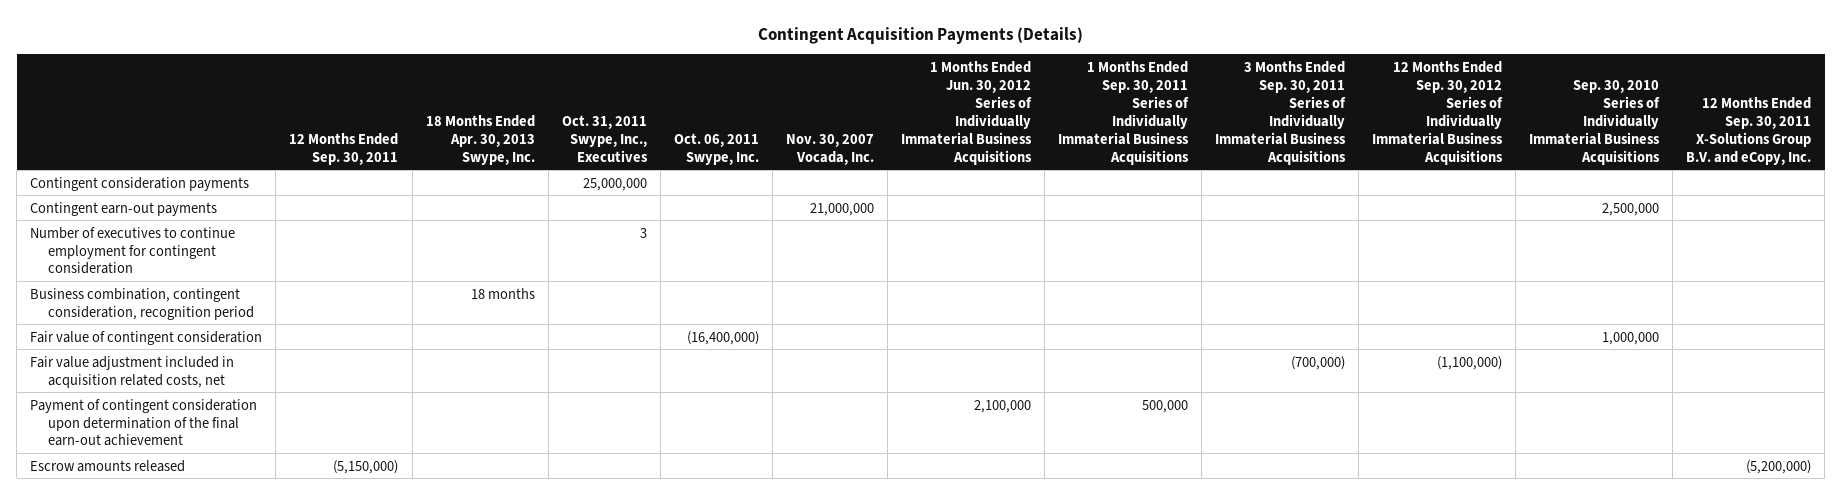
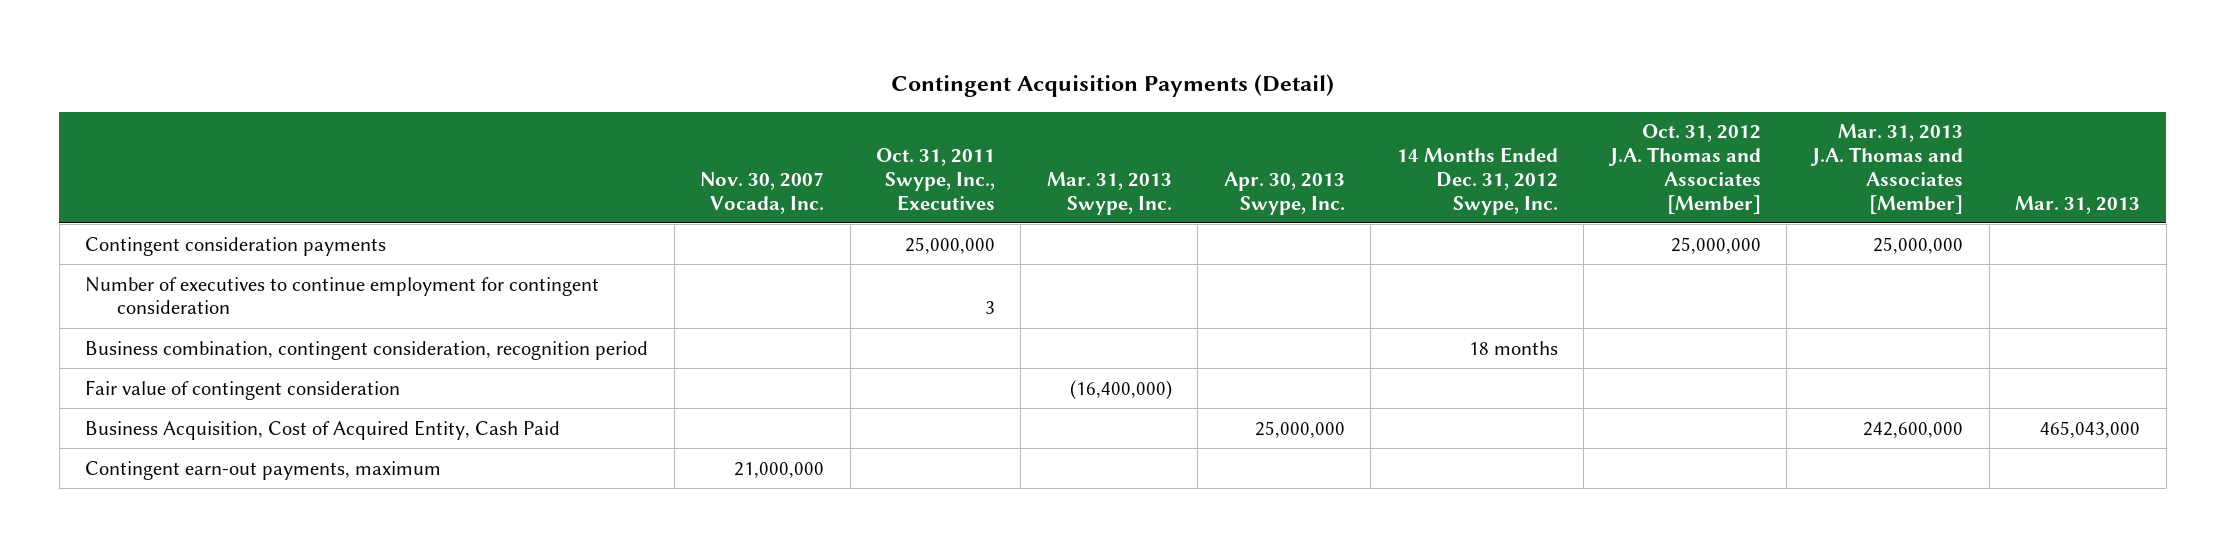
- Contingent Acquisition Payments (Details)
+ Contingent Acquisition Payments (Detail)
- | 12 Months Ended Sep. 30, 2011 | 18 Months Ended Apr. 30, 2013 Swype, Inc. | Oct. 31, 2011 Swype, Inc., Executives | Oct. 06, 2011 Swype, Inc. | Nov. 30, 2007 Vocada, Inc. | 1 Months Ended Jun. 30, 2012 Series of Individually Immaterial Business Acquisitions | 1 Months Ended Sep. 30, 2011 Series of Individually Immaterial Business Acquisitions | 3 Months Ended Sep. 30, 2011 Series of Individually Immaterial Business Acquisitions | 12 Months Ended Sep. 30, 2012 Series of Individually Immaterial Business Acquisitions | Sep. 30, 2010 Series of Individually Immaterial Business Acquisitions | 12 Months Ended Sep. 30, 2011 X-Solutions Group B.V. and eCopy, Inc.
+ | Nov. 30, 2007 Vocada, Inc. | Oct. 31, 2011 Swype, Inc., Executives | Mar. 31, 2013 Swype, Inc. | Apr. 30, 2013 Swype, Inc. | 14 Months Ended Dec. 31, 2012 Swype, Inc. | Oct. 31, 2012 J.A. Thomas and Associates [Member] | Mar. 31, 2013 J.A. Thomas and Associates [Member] | Mar. 31, 2013
- Contingent earn-out payments | | | | | 21,000,000 | | | | | 2,500,000 |
- Fair value adjustment included in acquisition related costs, net | | | | | | | | (700,000) | (1,100,000) | |
- Payment of contingent consideration upon determination of the final earn-out achievement | | | | | | 2,100,000 | 500,000 | | | |
- Escrow amounts released | (5,150,000) | | | | | | | | | | (5,200,000)
+ Business Acquisition, Cost of Acquired Entity, Cash Paid | | | | 25,000,000 | | | 242,600,000 | 465,043,000
+ Contingent earn-out payments, maximum | 21,000,000 | | | | | | |

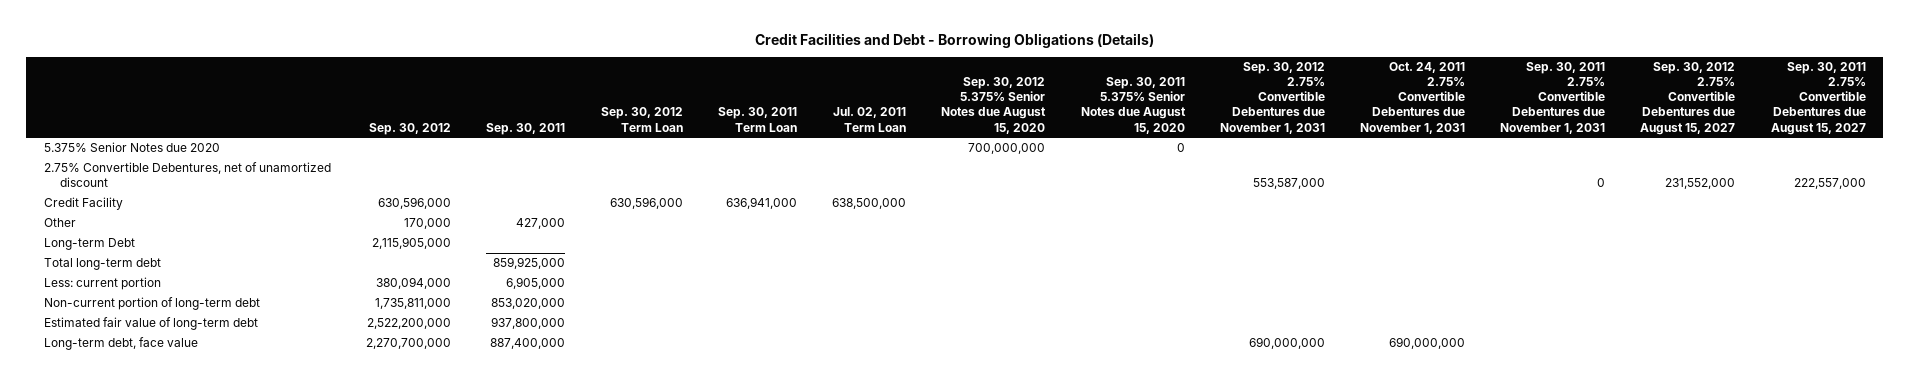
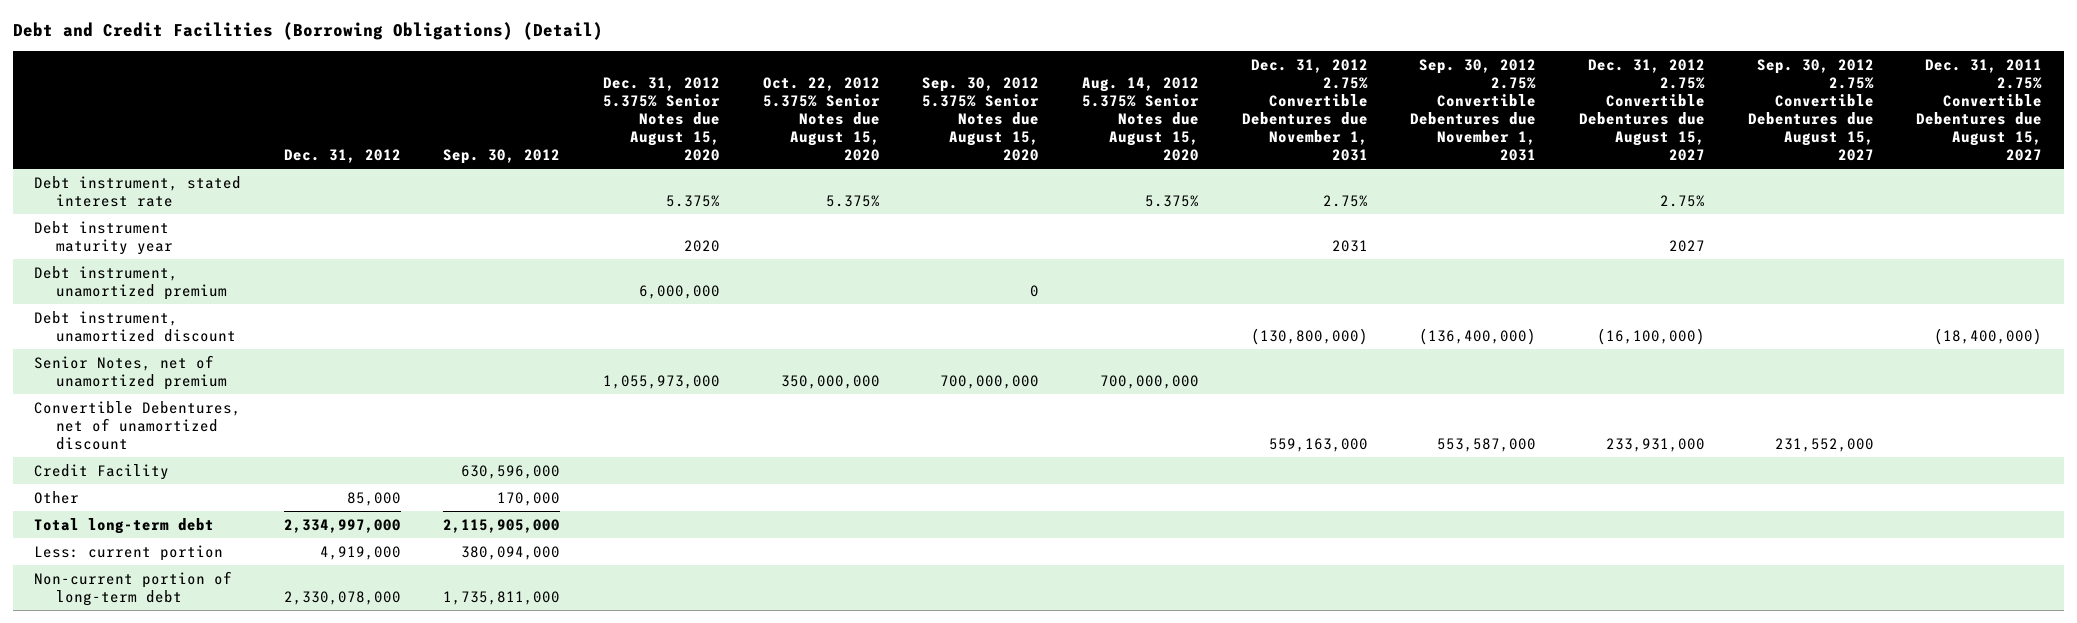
- Credit Facilities and Debt - Borrowing Obligations (Details)
+ Debt and Credit Facilities (Borrowing Obligations) (Detail)
- | Sep. 30, 2012 | Sep. 30, 2011 | Sep. 30, 2012 Term Loan | Sep. 30, 2011 Term Loan | Jul. 02, 2011 Term Loan | Sep. 30, 2012 5.375% Senior Notes due August 15, 2020 | Sep. 30, 2011 5.375% Senior Notes due August 15, 2020 | Sep. 30, 2012 2.75% Convertible Debentures due November 1, 2031 | Oct. 24, 2011 2.75% Convertible Debentures due November 1, 2031 | Sep. 30, 2011 2.75% Convertible Debentures due November 1, 2031 | Sep. 30, 2012 2.75% Convertible Debentures due August 15, 2027 | Sep. 30, 2011 2.75% Convertible Debentures due August 15, 2027
+ | Dec. 31, 2012 | Sep. 30, 2012 | Dec. 31, 2012 5.375% Senior Notes due August 15, 2020 | Oct. 22, 2012 5.375% Senior Notes due August 15, 2020 | Sep. 30, 2012 5.375% Senior Notes due August 15, 2020 | Aug. 14, 2012 5.375% Senior Notes due August 15, 2020 | Dec. 31, 2012 2.75% Convertible Debentures due November 1, 2031 | Sep. 30, 2012 2.75% Convertible Debentures due November 1, 2031 | Dec. 31, 2012 2.75% Convertible Debentures due August 15, 2027 | Sep. 30, 2012 2.75% Convertible Debentures due August 15, 2027 | Dec. 31, 2011 2.75% Convertible Debentures due August 15, 2027
- 5.375% Senior Notes due 2020 | | | | | | 700,000,000 | 0 | | | | |
- 2.75% Convertible Debentures, net of unamortized discount | | | | | | | | 553,587,000 | | 0 | 231,552,000 | 222,557,000
+ Debt instrument, stated interest rate | | | 5.375% | 5.375% | | 5.375% | 2.75% | | 2.75% | |
+ Debt instrument maturity year | | | 2020 | | | | 2031 | | 2027 | |
+ Debt instrument, unamortized premium | | | 6,000,000 | | 0 | | | | | |
+ Debt instrument, unamortized discount | | | | | | | (130,800,000) | (136,400,000) | (16,100,000) | | (18,400,000)
+ Senior Notes, net of unamortized premium | | | 1,055,973,000 | 350,000,000 | 700,000,000 | 700,000,000 | | | | |
+ Convertible Debentures, net of unamortized discount | | | | | | | 559,163,000 | 553,587,000 | 233,931,000 | 231,552,000 |
- Long-term Debt | 2,115,905,000 | | | | | | | | | | |
- Total long-term debt | | 859,925,000 | | | | | | | | | |
+ Total long-term debt | 2,334,997,000 | 2,115,905,000 | | | | | | | | |
- Estimated fair value of long-term debt | 2,522,200,000 | 937,800,000 | | | | | | | | | |
- Long-term debt, face value | 2,270,700,000 | 887,400,000 | | | | | | 690,000,000 | 690,000,000 | | |

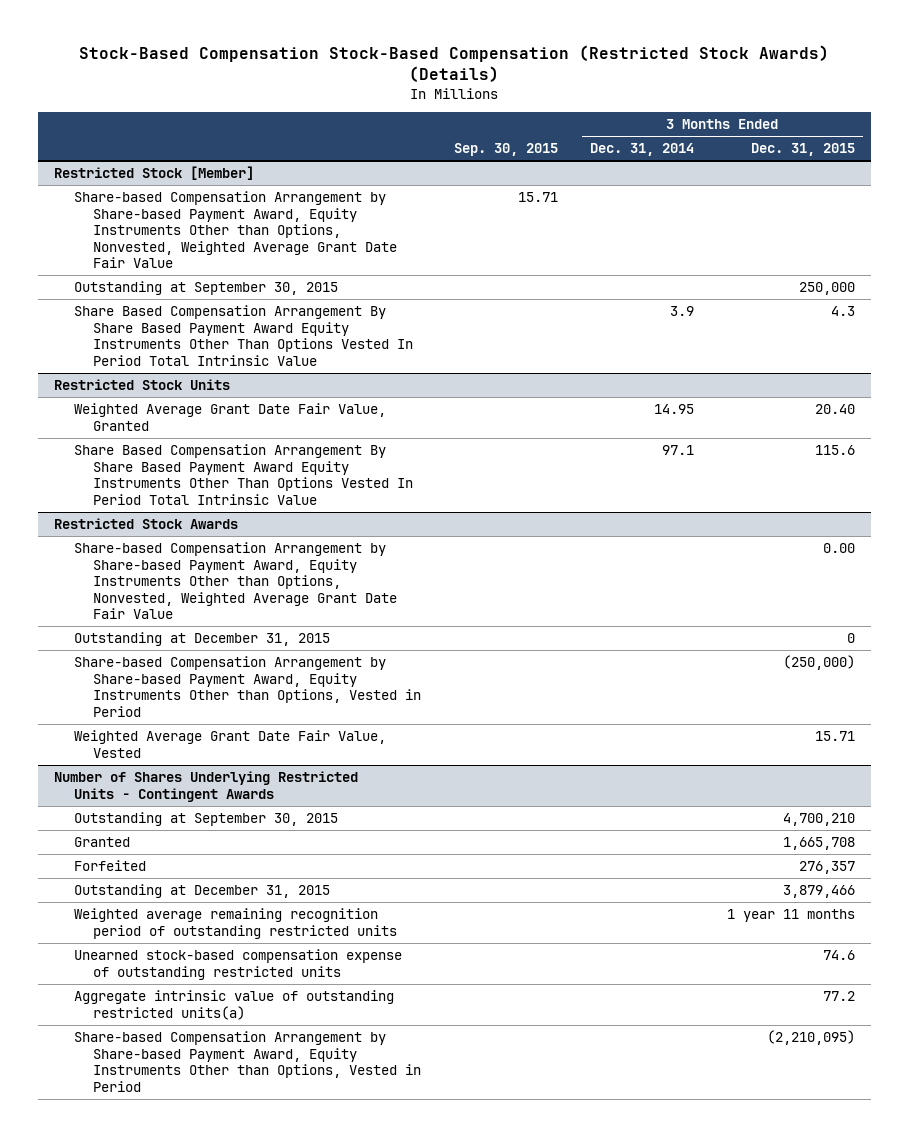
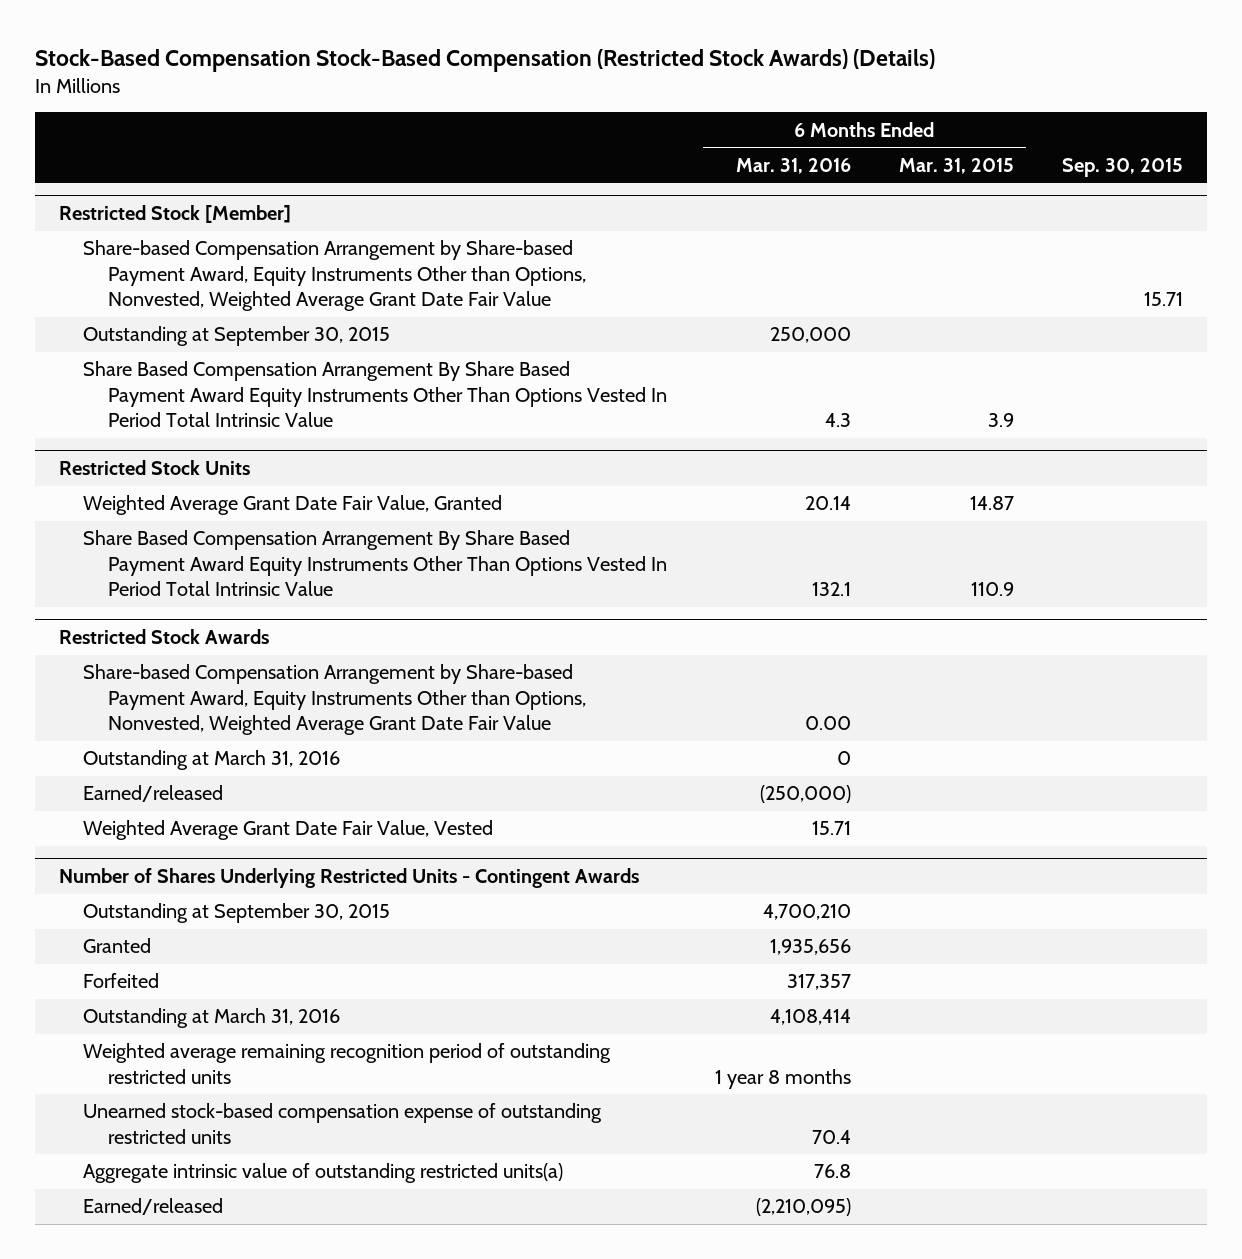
- | Sep. 30, 2015 | 3 Months Ended Dec. 31, 2014 | 3 Months Ended Dec. 31, 2015
+ | 6 Months Ended Mar. 31, 2016 | 6 Months Ended Mar. 31, 2015 | Sep. 30, 2015
@ Restricted Stock Awards
- Outstanding at December 31, 2015 | | | 0
- Share-based Compensation Arrangement by Share-based Payment Award, Equity Instruments Other than Options, Vested in Period | | | (250,000)
+ Outstanding at March 31, 2016 | 0 | |
+ Earned/released | (250,000) | |
@ Number of Shares Underlying Restricted Units - Contingent Awards
- Outstanding at December 31, 2015 | | | 3,879,466
+ Outstanding at March 31, 2016 | 4,108,414 | |
- Share-based Compensation Arrangement by Share-based Payment Award, Equity Instruments Other than Options, Vested in Period | | | (2,210,095)
+ Earned/released | (2,210,095) | |

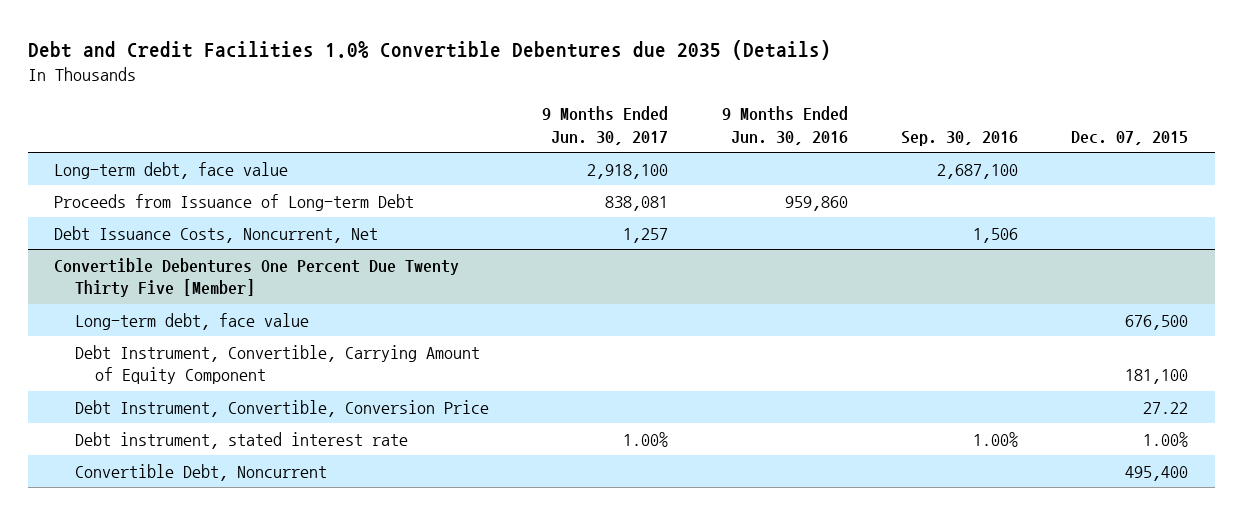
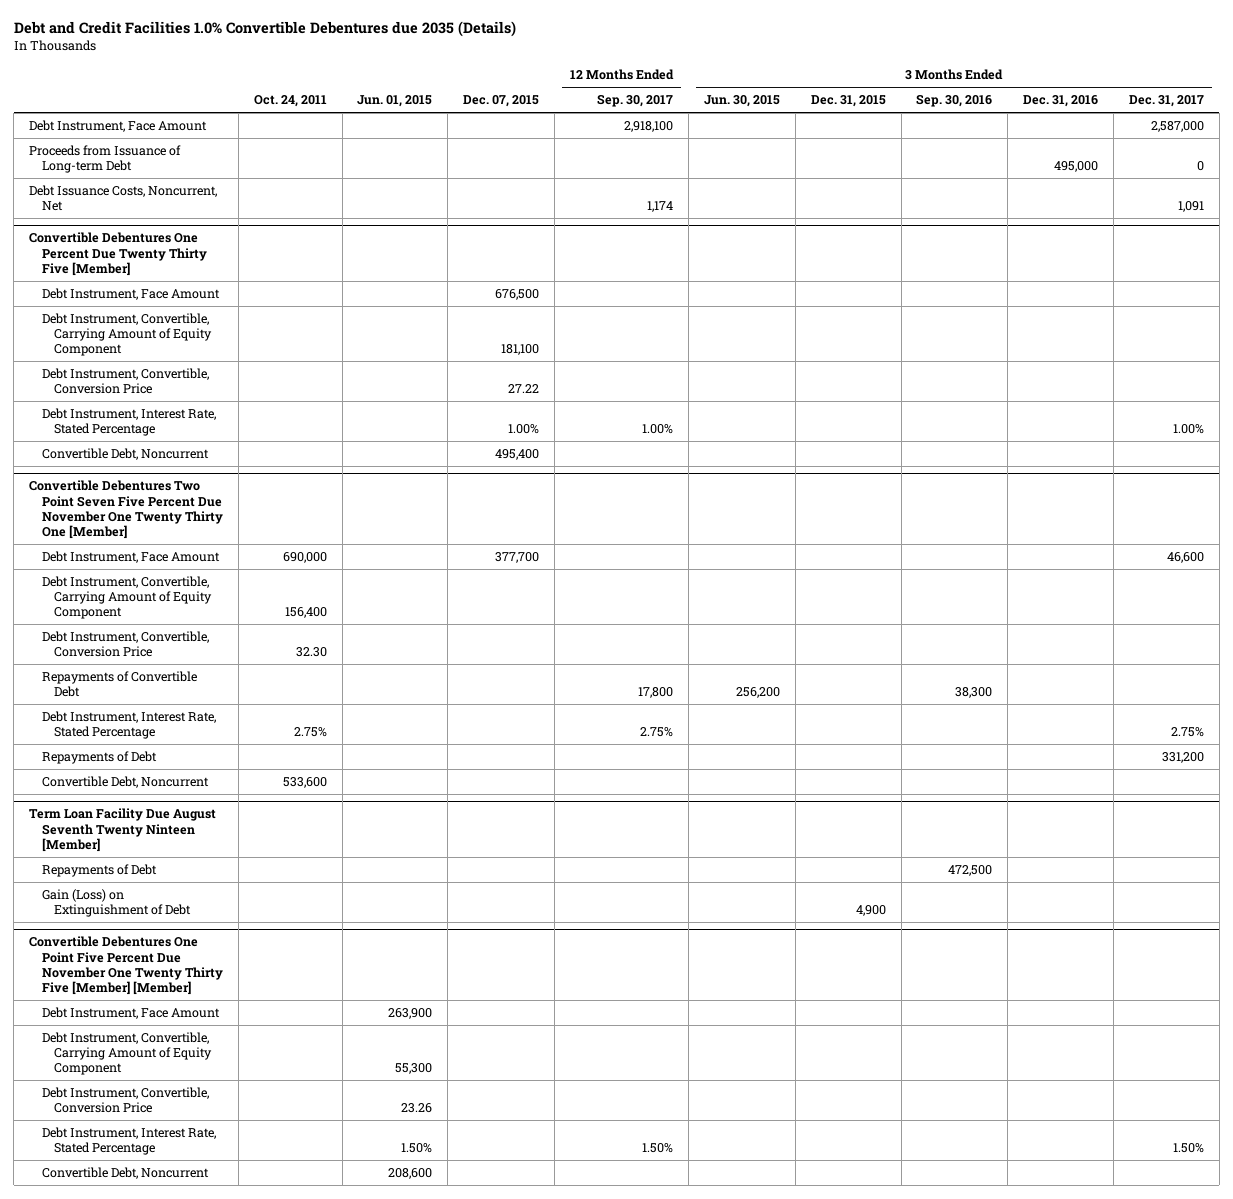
- | 9 Months Ended Jun. 30, 2017 | 9 Months Ended Jun. 30, 2016 | Sep. 30, 2016 | Dec. 07, 2015
+ | Oct. 24, 2011 | Jun. 01, 2015 | Dec. 07, 2015 | 12 Months Ended Sep. 30, 2017 | 3 Months Ended Jun. 30, 2015 | 3 Months Ended Dec. 31, 2015 | 3 Months Ended Sep. 30, 2016 | 3 Months Ended Dec. 31, 2016 | 3 Months Ended Dec. 31, 2017
- Long-term debt, face value | 2,918,100 | | 2,687,100 |
+ Debt Instrument, Face Amount | | | | 2,918,100 | | | | | 2,587,000
@ Convertible Debentures One Percent Due Twenty Thirty Five [Member]
- Long-term debt, face value | | | | 676,500
+ Debt Instrument, Face Amount | | | 676,500 | | | | | |
- Debt instrument, stated interest rate | 1.00% | | 1.00% | 1.00%
+ Debt Instrument, Interest Rate, Stated Percentage | | | 1.00% | 1.00% | | | | | 1.00%
+ Convertible Debentures Two Point Seven Five Percent Due November One Twenty Thirty One [Member]
+ Debt Instrument, Face Amount | 690,000 | | 377,700 | | | | | | 46,600
+ Debt Instrument, Convertible, Carrying Amount of Equity Component | 156,400 | | | | | | | |
+ Debt Instrument, Convertible, Conversion Price | 32.30 | | | | | | | |
+ Repayments of Convertible Debt | | | | 17,800 | 256,200 | | 38,300 | |
+ Debt Instrument, Interest Rate, Stated Percentage | 2.75% | | | 2.75% | | | | | 2.75%
+ Repayments of Debt | | | | | | | | | 331,200
+ Convertible Debt, Noncurrent | 533,600 | | | | | | | |
+ Term Loan Facility Due August Seventh Twenty Ninteen [Member]
+ Repayments of Debt | | | | | | | 472,500 | |
+ Gain (Loss) on Extinguishment of Debt | | | | | | 4,900 | | |
+ Convertible Debentures One Point Five Percent Due November One Twenty Thirty Five [Member] [Member]
+ Debt Instrument, Face Amount | | 263,900 | | | | | | |
+ Debt Instrument, Convertible, Carrying Amount of Equity Component | | 55,300 | | | | | | |
+ Debt Instrument, Convertible, Conversion Price | | 23.26 | | | | | | |
+ Debt Instrument, Interest Rate, Stated Percentage | | 1.50% | | 1.50% | | | | | 1.50%
+ Convertible Debt, Noncurrent | | 208,600 | | | | | | |

